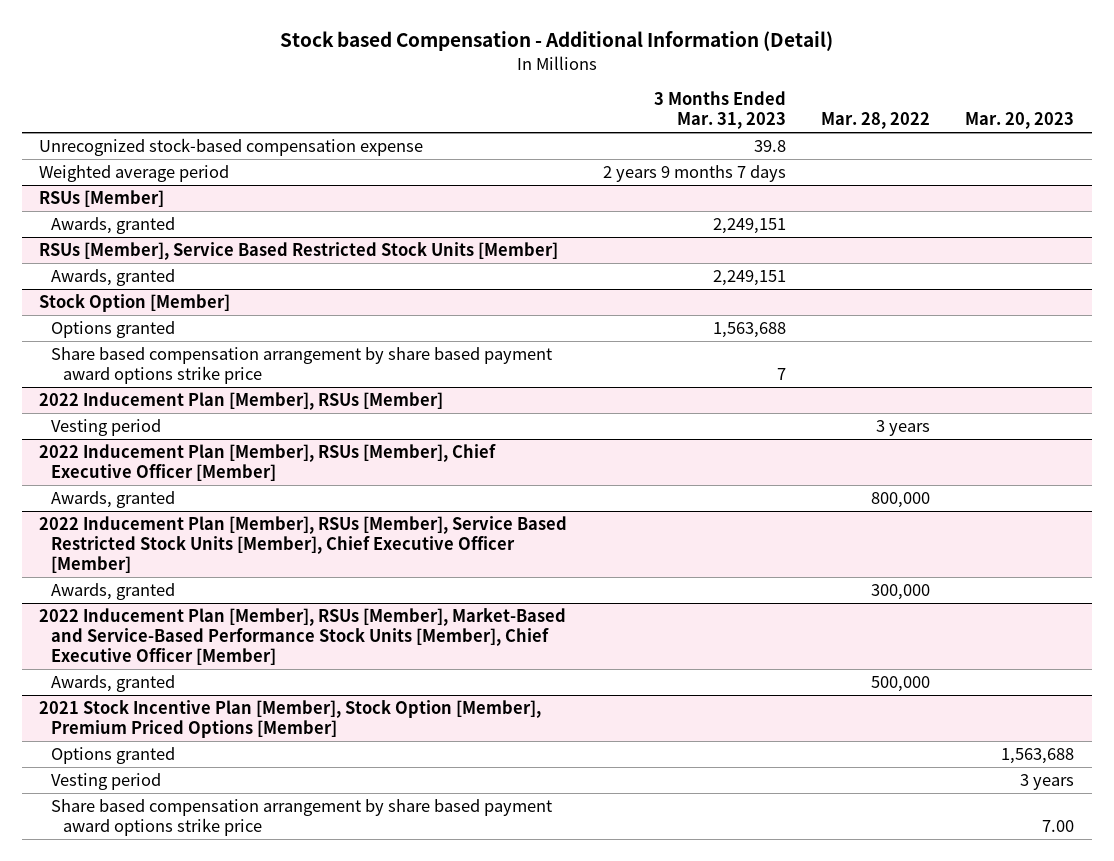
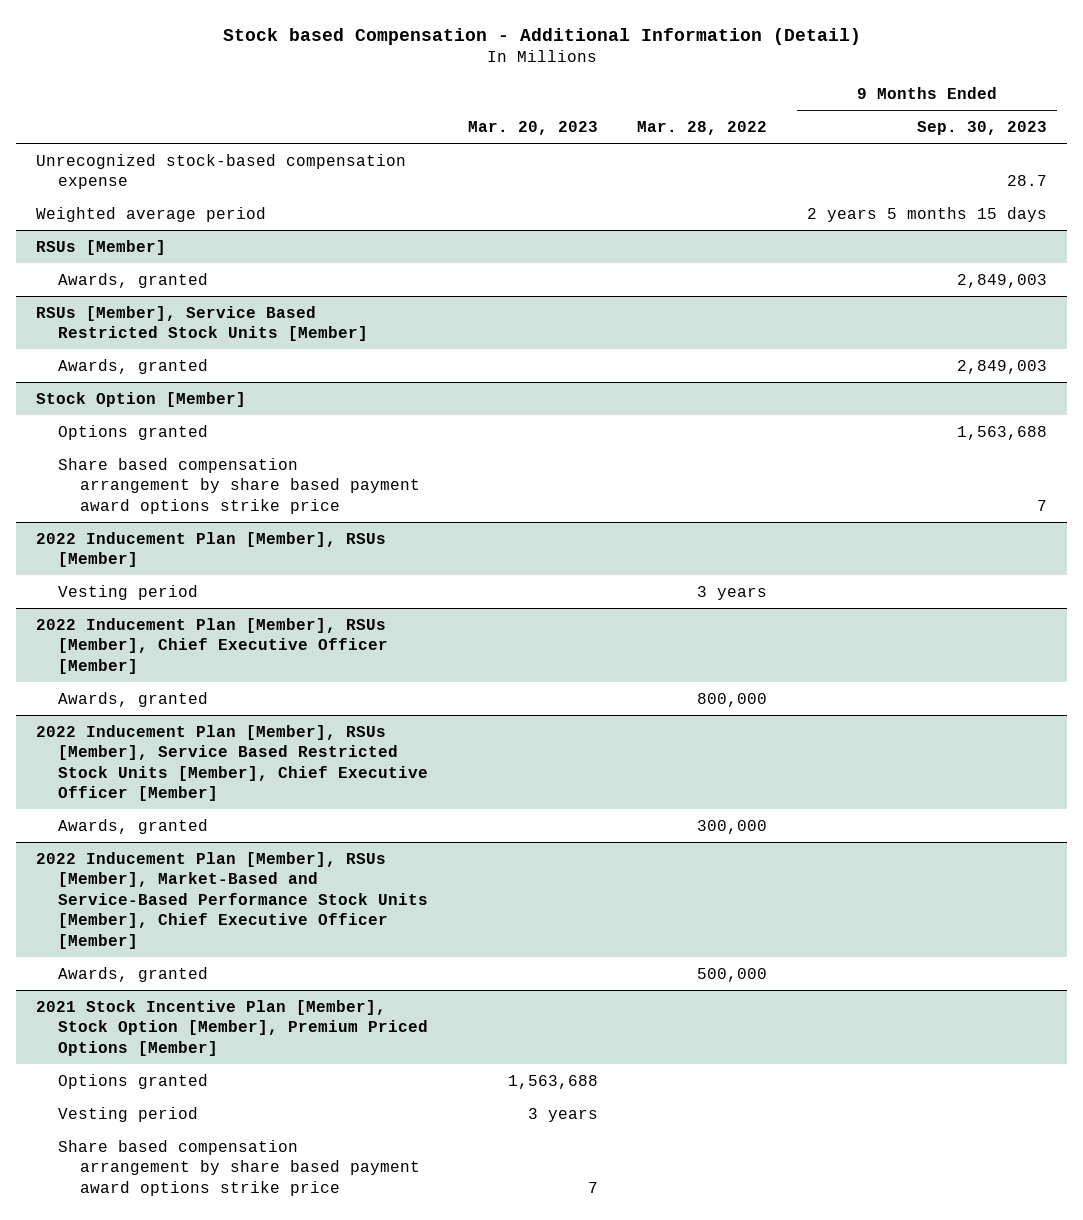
- | 3 Months Ended Mar. 31, 2023 | Mar. 28, 2022 | Mar. 20, 2023
+ | Mar. 20, 2023 | Mar. 28, 2022 | 9 Months Ended Sep. 30, 2023
@ 2021 Stock Incentive Plan [Member], Stock Option [Member], Premium Priced Options [Member]
- Share based compensation arrangement by share based payment award options strike price | | | 7.00
+ Share based compensation arrangement by share based payment award options strike price | 7 | |

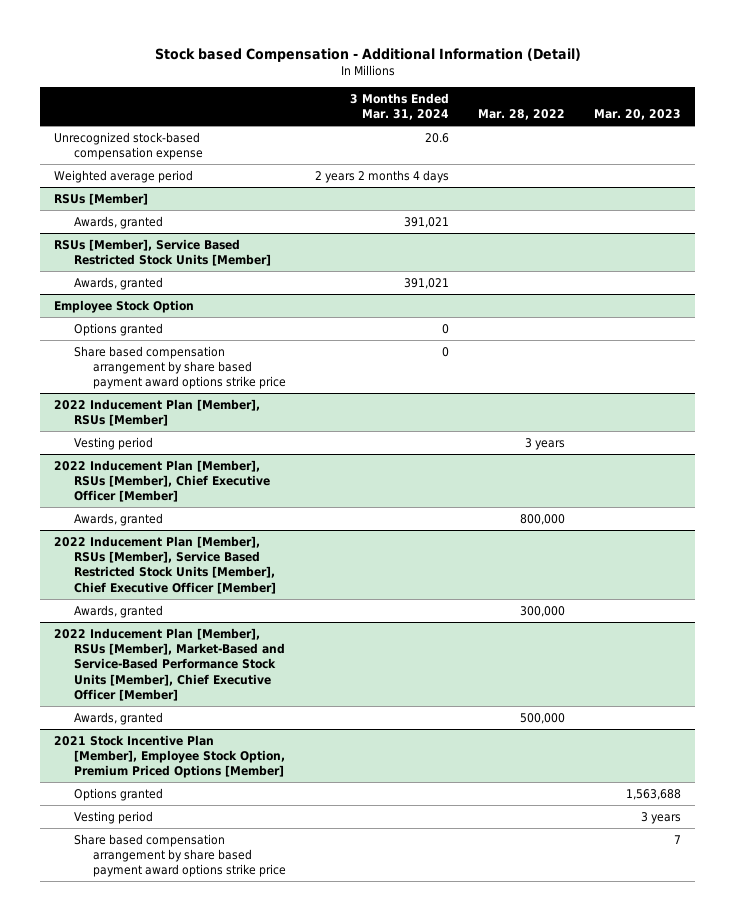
- | Mar. 20, 2023 | Mar. 28, 2022 | 9 Months Ended Sep. 30, 2023
+ | 3 Months Ended Mar. 31, 2024 | Mar. 28, 2022 | Mar. 20, 2023
- Stock Option [Member]
+ Employee Stock Option
- 2021 Stock Incentive Plan [Member], Stock Option [Member], Premium Priced Options [Member]
+ 2021 Stock Incentive Plan [Member], Employee Stock Option, Premium Priced Options [Member]

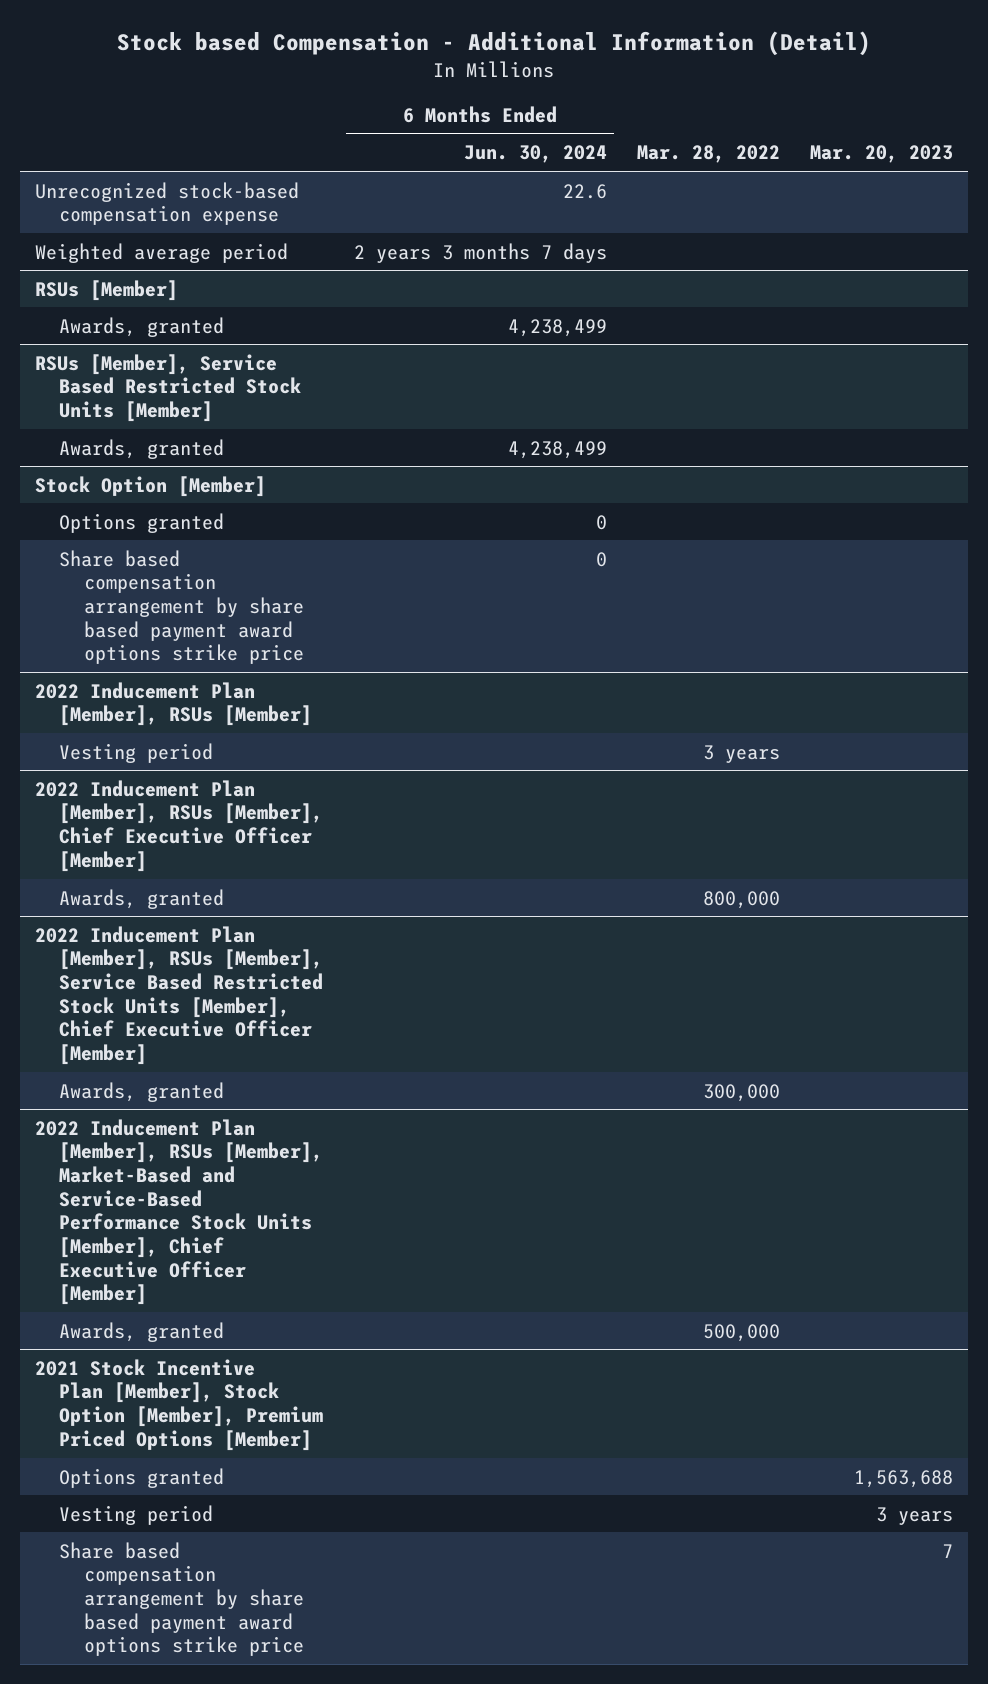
- | 3 Months Ended Mar. 31, 2024 | Mar. 28, 2022 | Mar. 20, 2023
+ | 6 Months Ended Jun. 30, 2024 | Mar. 28, 2022 | Mar. 20, 2023
- Employee Stock Option
+ Stock Option [Member]
- 2021 Stock Incentive Plan [Member], Employee Stock Option, Premium Priced Options [Member]
+ 2021 Stock Incentive Plan [Member], Stock Option [Member], Premium Priced Options [Member]

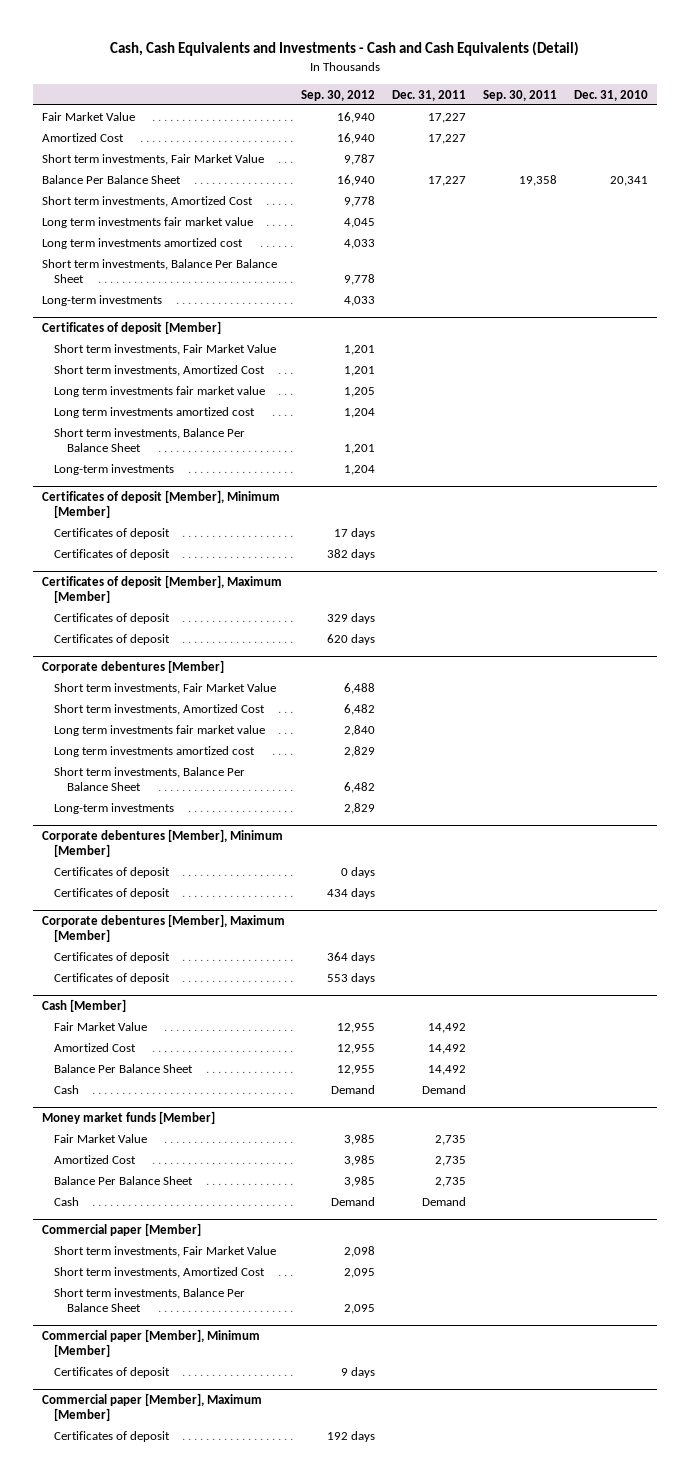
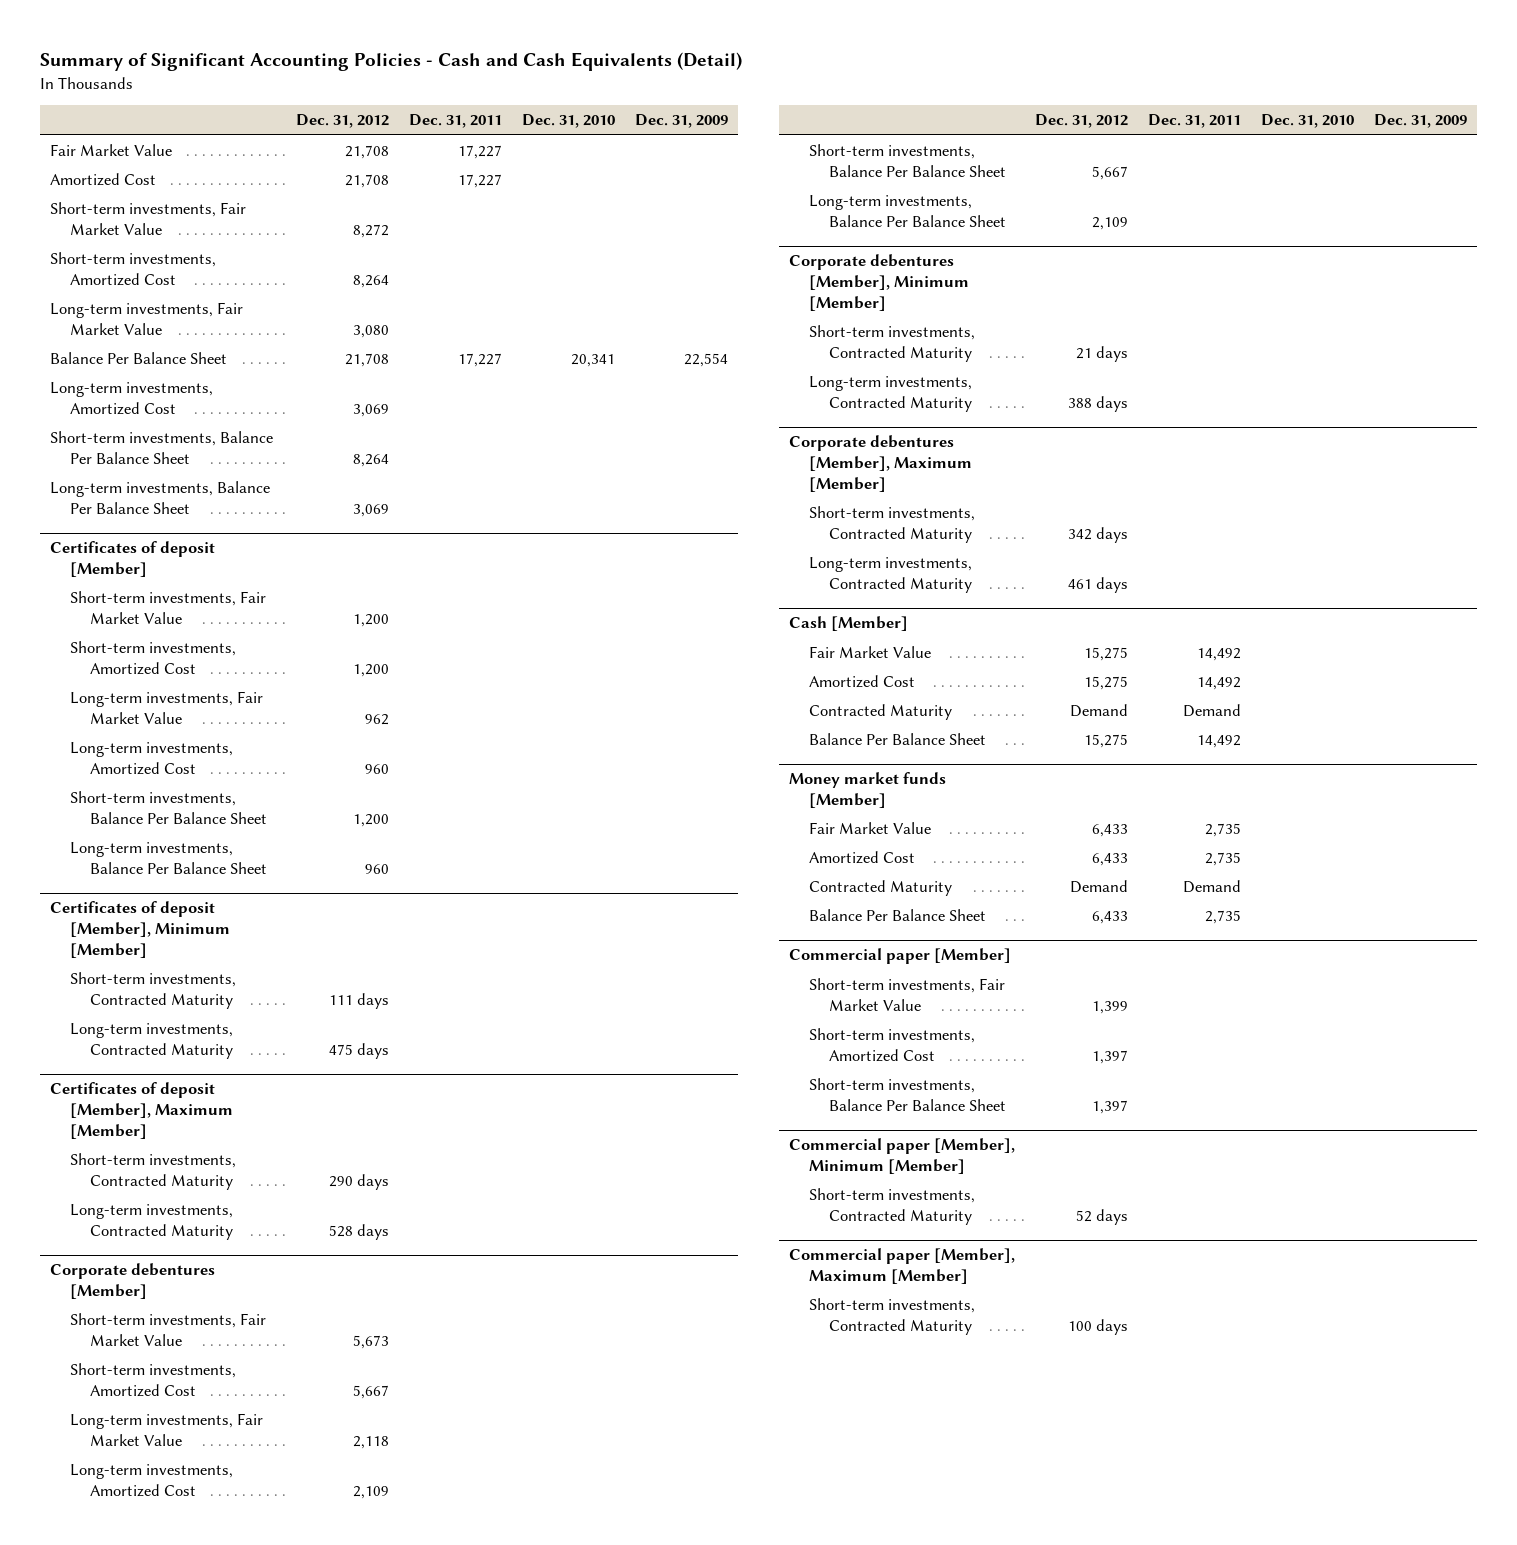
- Cash, Cash Equivalents and Investments - Cash and Cash Equivalents (Detail)
+ Summary of Significant Accounting Policies - Cash and Cash Equivalents (Detail)
- | Sep. 30, 2012 | Dec. 31, 2011 | Sep. 30, 2011 | Dec. 31, 2010
+ | Dec. 31, 2012 | Dec. 31, 2011 | Dec. 31, 2010 | Dec. 31, 2009
- Short term investments, Fair Market Value | 9,787 | | |
+ Short-term investments, Fair Market Value | 8,272 | | |
+ Short-term investments, Amortized Cost | 8,264 | | |
+ Long-term investments, Fair Market Value | 3,080 | | |
- Short term investments, Amortized Cost | 9,778 | | |
- Long term investments fair market value | 4,045 | | |
- Long term investments amortized cost | 4,033 | | |
- Short term investments, Balance Per Balance Sheet | 9,778 | | |
- Long-term investments | 4,033 | | |
+ Long-term investments, Amortized Cost | 3,069 | | |
+ Short-term investments, Balance Per Balance Sheet | 8,264 | | |
+ Long-term investments, Balance Per Balance Sheet | 3,069 | | |
@ Certificates of deposit [Member]
- Short term investments, Fair Market Value | 1,201 | | |
- Short term investments, Amortized Cost | 1,201 | | |
- Long term investments fair market value | 1,205 | | |
- Long term investments amortized cost | 1,204 | | |
- Short term investments, Balance Per Balance Sheet | 1,201 | | |
- Long-term investments | 1,204 | | |
+ Short-term investments, Fair Market Value | 1,200 | | |
+ Short-term investments, Amortized Cost | 1,200 | | |
+ Long-term investments, Fair Market Value | 962 | | |
+ Long-term investments, Amortized Cost | 960 | | |
+ Short-term investments, Balance Per Balance Sheet | 1,200 | | |
+ Long-term investments, Balance Per Balance Sheet | 960 | | |
@ Certificates of deposit [Member], Minimum [Member]
- Certificates of deposit | 17 days | | |
- Certificates of deposit | 382 days | | |
+ Short-term investments, Contracted Maturity | 111 days | | |
+ Long-term investments, Contracted Maturity | 475 days | | |
@ Certificates of deposit [Member], Maximum [Member]
- Certificates of deposit | 329 days | | |
- Certificates of deposit | 620 days | | |
+ Short-term investments, Contracted Maturity | 290 days | | |
+ Long-term investments, Contracted Maturity | 528 days | | |
@ Corporate debentures [Member]
- Short term investments, Fair Market Value | 6,488 | | |
- Short term investments, Amortized Cost | 6,482 | | |
- Long term investments fair market value | 2,840 | | |
- Long term investments amortized cost | 2,829 | | |
- Short term investments, Balance Per Balance Sheet | 6,482 | | |
- Long-term investments | 2,829 | | |
+ Short-term investments, Fair Market Value | 5,673 | | |
+ Short-term investments, Amortized Cost | 5,667 | | |
+ Long-term investments, Fair Market Value | 2,118 | | |
+ Long-term investments, Amortized Cost | 2,109 | | |
+ Short-term investments, Balance Per Balance Sheet | 5,667 | | |
+ Long-term investments, Balance Per Balance Sheet | 2,109 | | |
@ Corporate debentures [Member], Minimum [Member]
- Certificates of deposit | 0 days | | |
- Certificates of deposit | 434 days | | |
+ Short-term investments, Contracted Maturity | 21 days | | |
+ Long-term investments, Contracted Maturity | 388 days | | |
@ Corporate debentures [Member], Maximum [Member]
- Certificates of deposit | 364 days | | |
- Certificates of deposit | 553 days | | |
+ Short-term investments, Contracted Maturity | 342 days | | |
+ Long-term investments, Contracted Maturity | 461 days | | |
@ Cash [Member]
+ Contracted Maturity | Demand | Demand | |
- Cash | Demand | Demand | |
@ Money market funds [Member]
+ Contracted Maturity | Demand | Demand | |
- Cash | Demand | Demand | |
@ Commercial paper [Member]
- Short term investments, Fair Market Value | 2,098 | | |
- Short term investments, Amortized Cost | 2,095 | | |
- Short term investments, Balance Per Balance Sheet | 2,095 | | |
+ Short-term investments, Fair Market Value | 1,399 | | |
+ Short-term investments, Amortized Cost | 1,397 | | |
+ Short-term investments, Balance Per Balance Sheet | 1,397 | | |
@ Commercial paper [Member], Minimum [Member]
- Certificates of deposit | 9 days | | |
+ Short-term investments, Contracted Maturity | 52 days | | |
@ Commercial paper [Member], Maximum [Member]
- Certificates of deposit | 192 days | | |
+ Short-term investments, Contracted Maturity | 100 days | | |

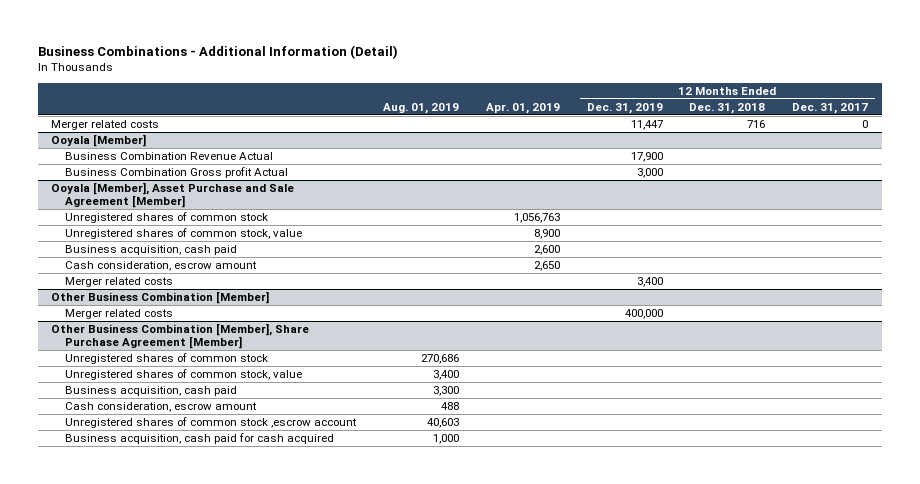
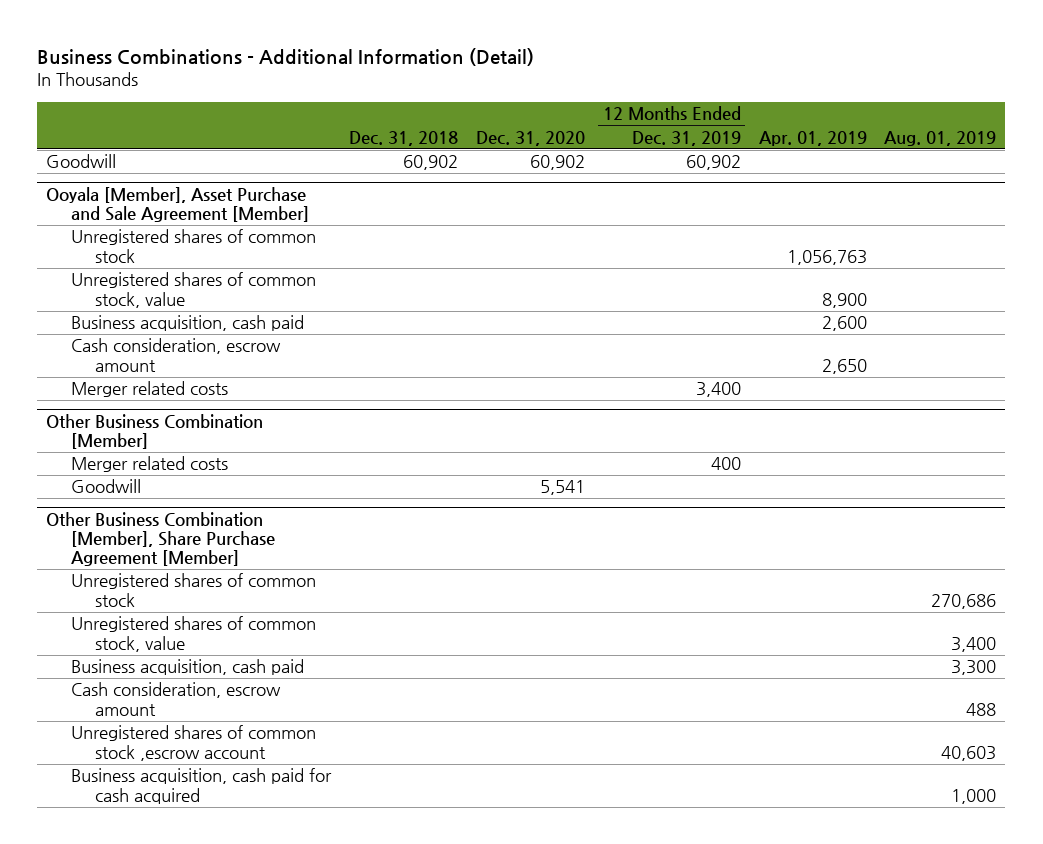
- | Aug. 01, 2019 | Apr. 01, 2019 | 12 Months Ended Dec. 31, 2019 | 12 Months Ended Dec. 31, 2018 | 12 Months Ended Dec. 31, 2017
+ | Dec. 31, 2018 | Dec. 31, 2020 | 12 Months Ended Dec. 31, 2019 | Apr. 01, 2019 | Aug. 01, 2019
- Merger related costs | | | 11,447 | 716 | 0
- Ooyala [Member]
- Business Combination Revenue Actual | | | 17,900 | |
- Business Combination Gross profit Actual | | | 3,000 | |
+ Goodwill | 60,902 | 60,902 | 60,902 | |
@ Other Business Combination [Member]
- Merger related costs | | | 400,000 | |
+ Merger related costs | | | 400 | |
+ Goodwill | | 5,541 | | |

